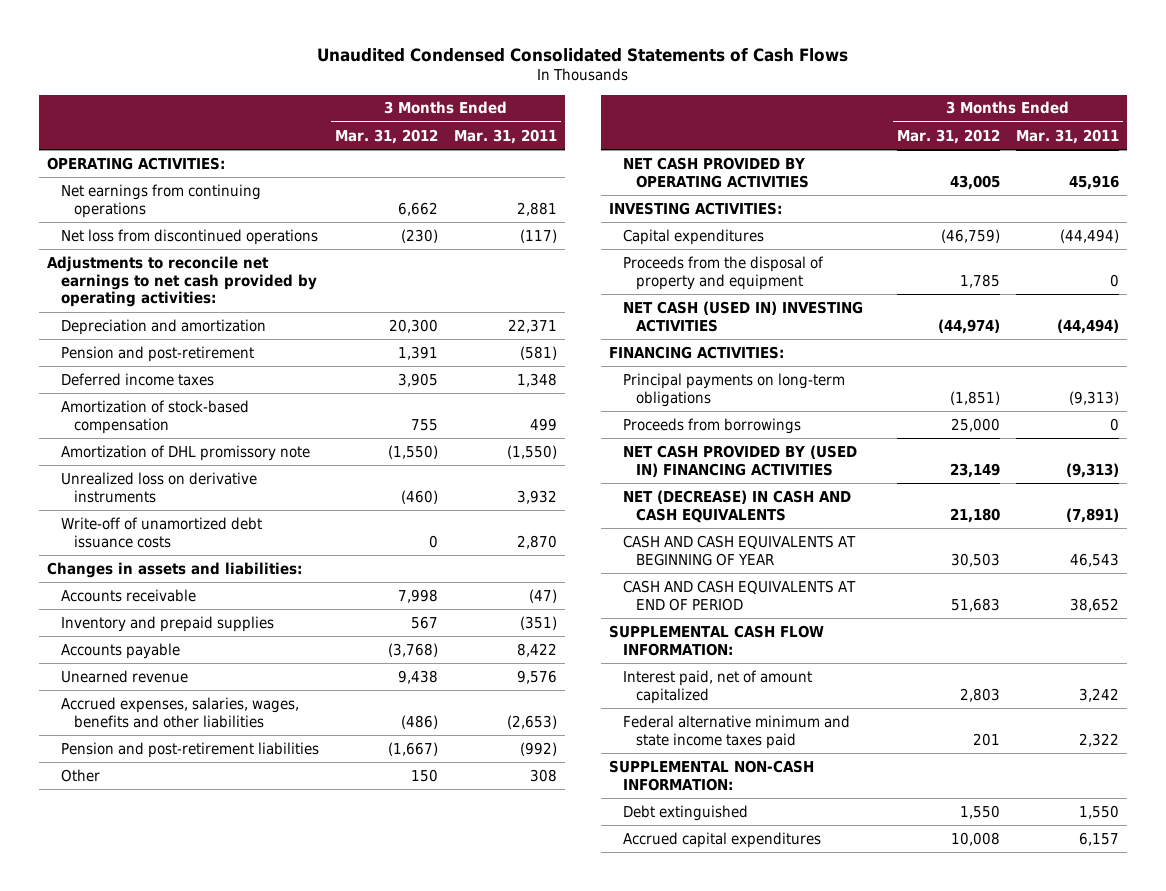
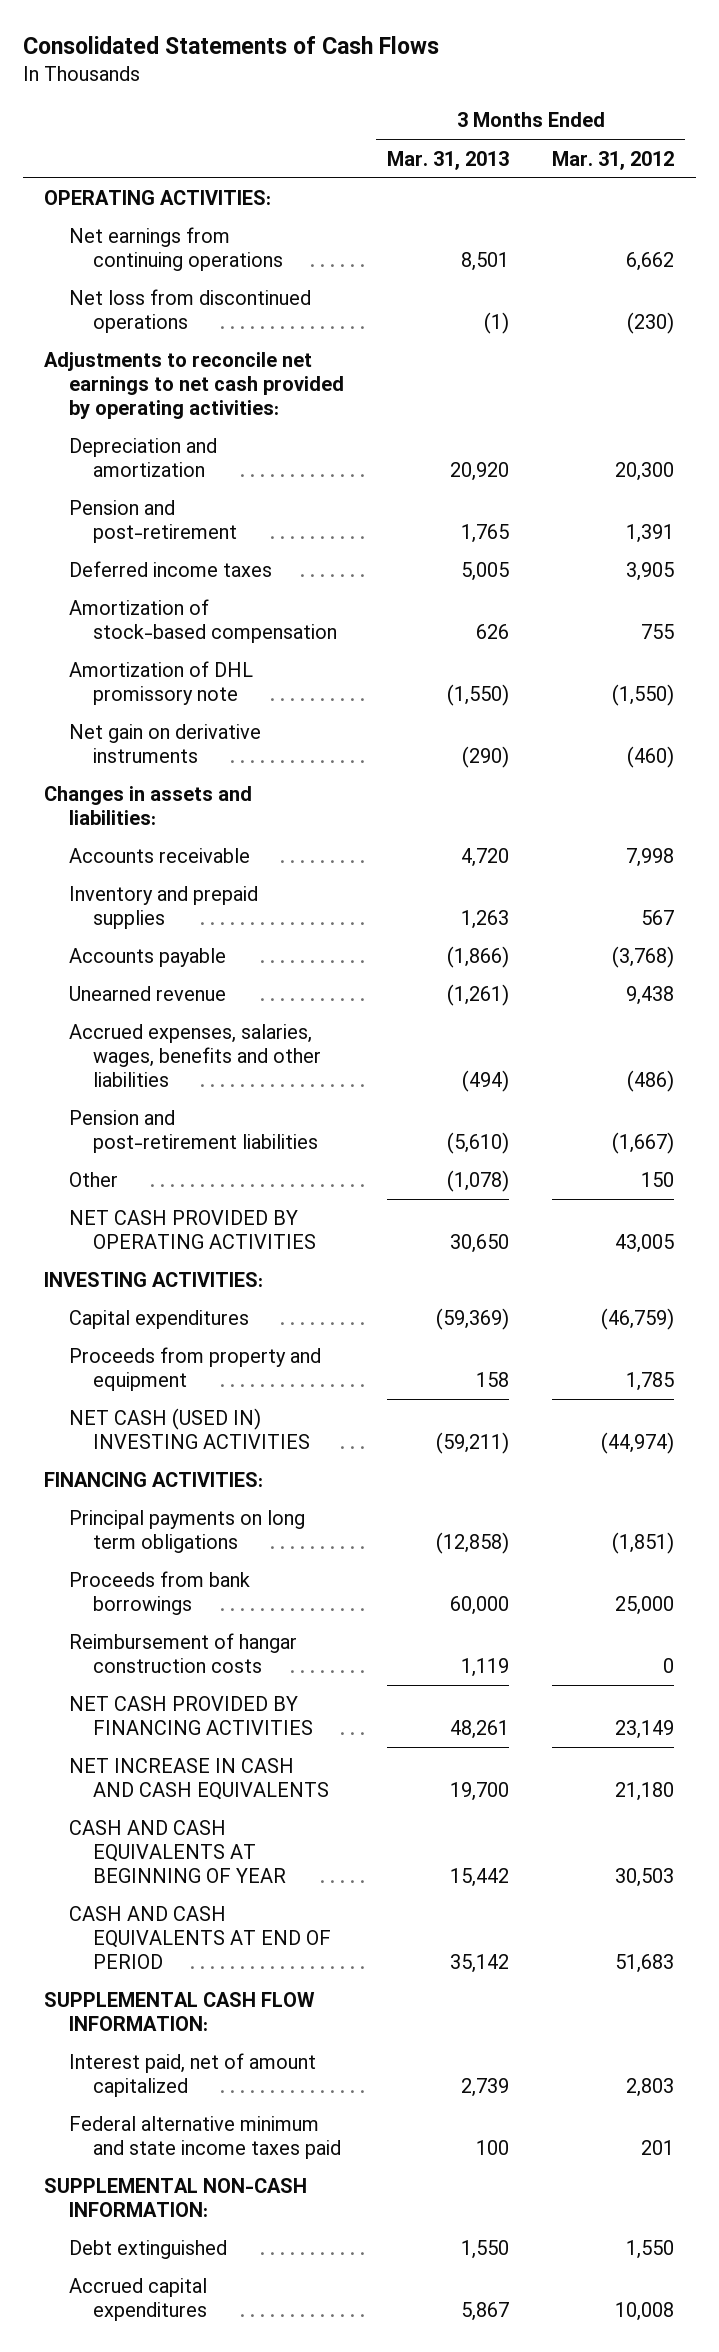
- Unaudited Condensed Consolidated Statements of Cash Flows
+ Consolidated Statements of Cash Flows
- | 3 Months Ended Mar. 31, 2012 | 3 Months Ended Mar. 31, 2011
+ | 3 Months Ended Mar. 31, 2013 | 3 Months Ended Mar. 31, 2012
- Unrealized loss on derivative instruments | (460) | 3,932
- Write-off of unamortized debt issuance costs | 0 | 2,870
+ Net gain on derivative instruments | (290) | (460)
- Proceeds from the disposal of property and equipment | 1,785 | 0
+ Proceeds from property and equipment | 158 | 1,785
- Principal payments on long-term obligations | (1,851) | (9,313)
- Proceeds from borrowings | 25,000 | 0
- NET CASH PROVIDED BY (USED IN) FINANCING ACTIVITIES | 23,149 | (9,313)
- NET (DECREASE) IN CASH AND CASH EQUIVALENTS | 21,180 | (7,891)
+ Principal payments on long term obligations | (12,858) | (1,851)
+ Proceeds from bank borrowings | 60,000 | 25,000
+ Reimbursement of hangar construction costs | 1,119 | 0
+ NET CASH PROVIDED BY FINANCING ACTIVITIES | 48,261 | 23,149
+ NET INCREASE IN CASH AND CASH EQUIVALENTS | 19,700 | 21,180

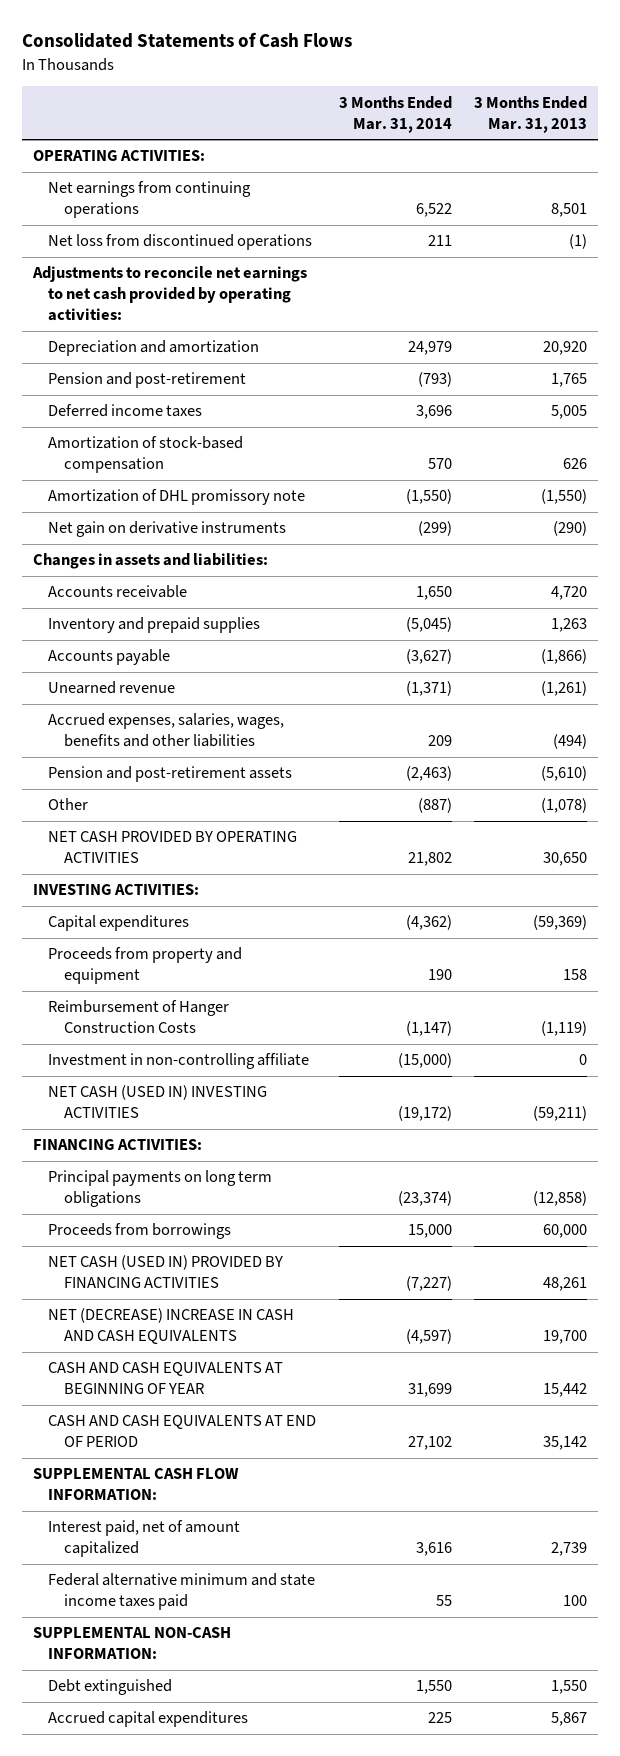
- | 3 Months Ended Mar. 31, 2013 | 3 Months Ended Mar. 31, 2012
+ | 3 Months Ended Mar. 31, 2014 | 3 Months Ended Mar. 31, 2013
- Pension and post-retirement liabilities | (5,610) | (1,667)
+ Pension and post-retirement assets | (2,463) | (5,610)
+ Reimbursement of Hanger Construction Costs | (1,147) | (1,119)
+ Investment in non-controlling affiliate | (15,000) | 0
- Proceeds from bank borrowings | 60,000 | 25,000
- Reimbursement of hangar construction costs | 1,119 | 0
- NET CASH PROVIDED BY FINANCING ACTIVITIES | 48,261 | 23,149
- NET INCREASE IN CASH AND CASH EQUIVALENTS | 19,700 | 21,180
+ Proceeds from borrowings | 15,000 | 60,000
+ NET CASH (USED IN) PROVIDED BY FINANCING ACTIVITIES | (7,227) | 48,261
+ NET (DECREASE) INCREASE IN CASH AND CASH EQUIVALENTS | (4,597) | 19,700

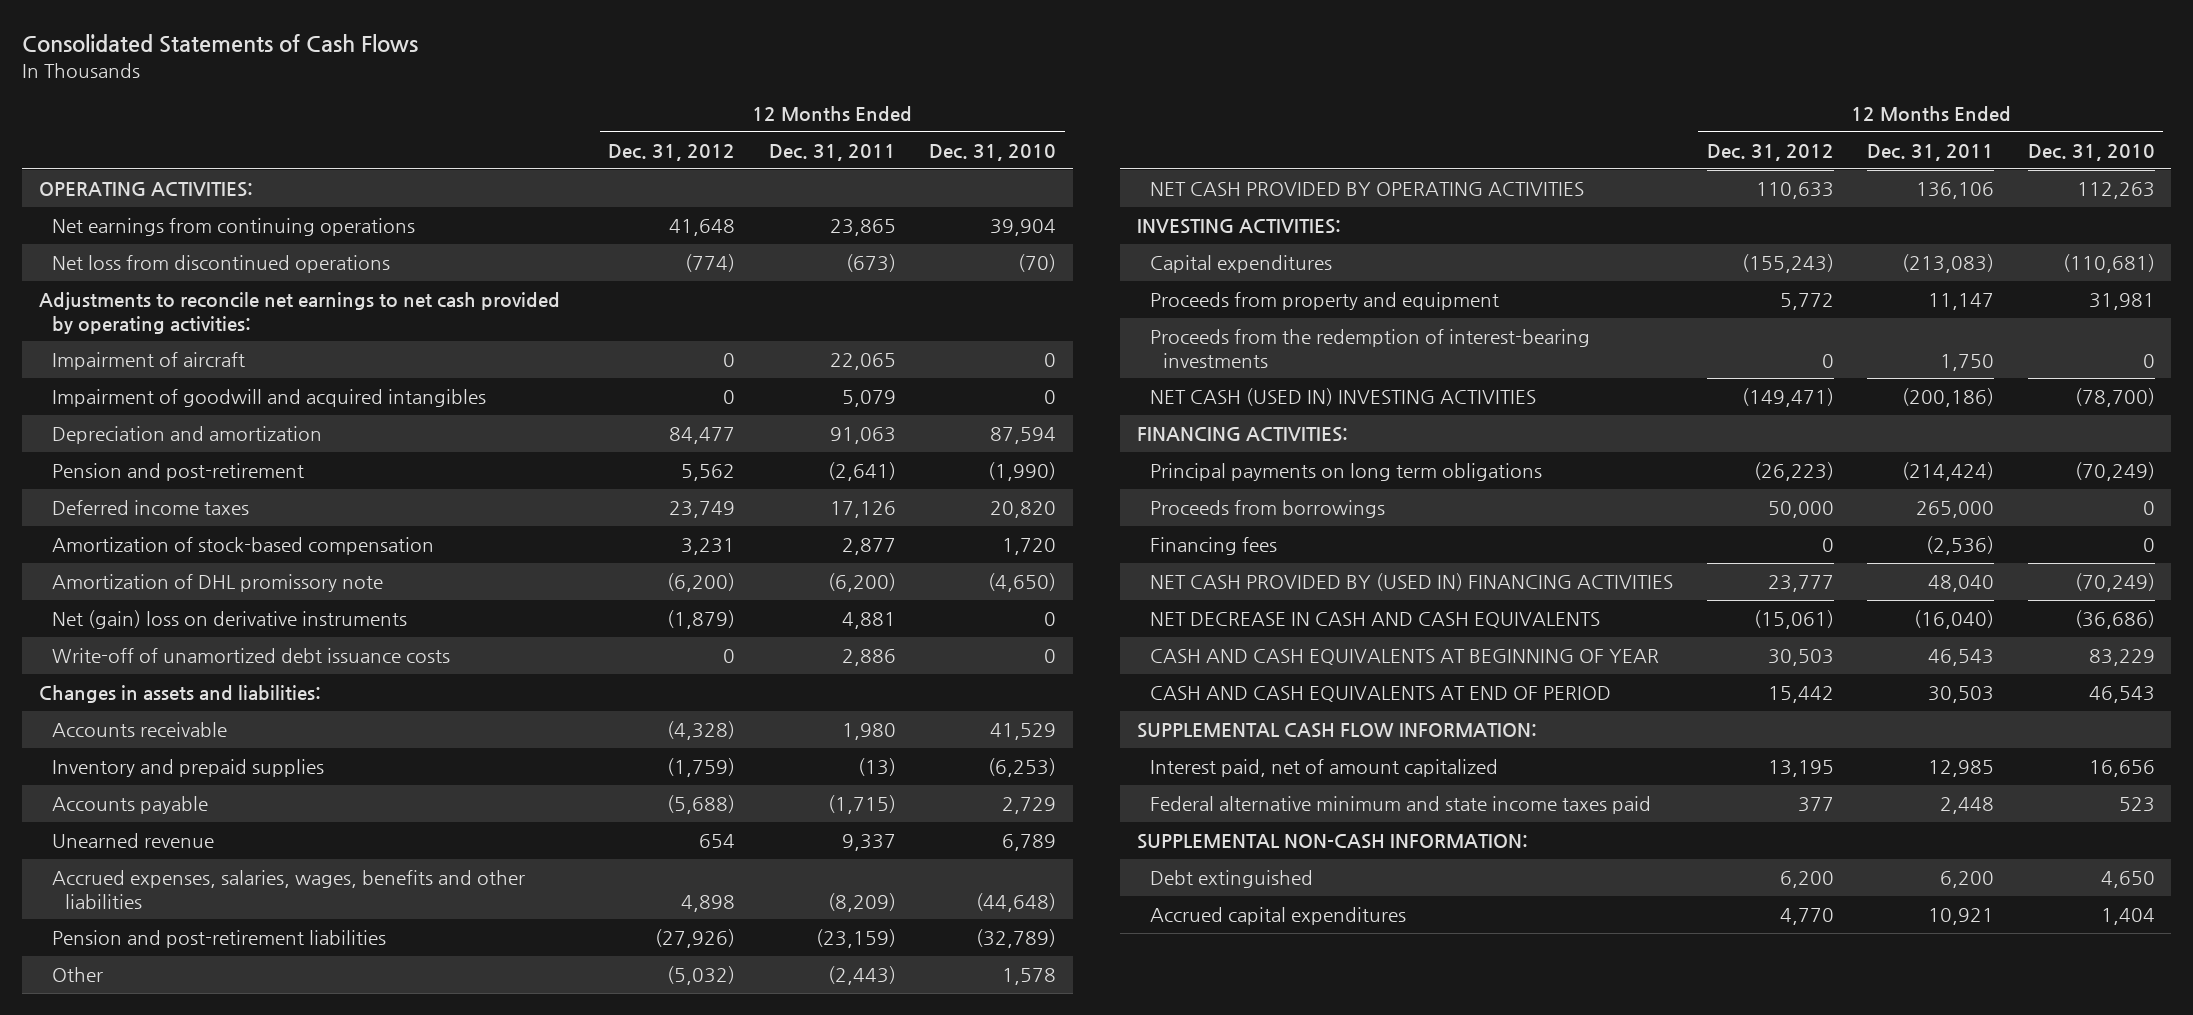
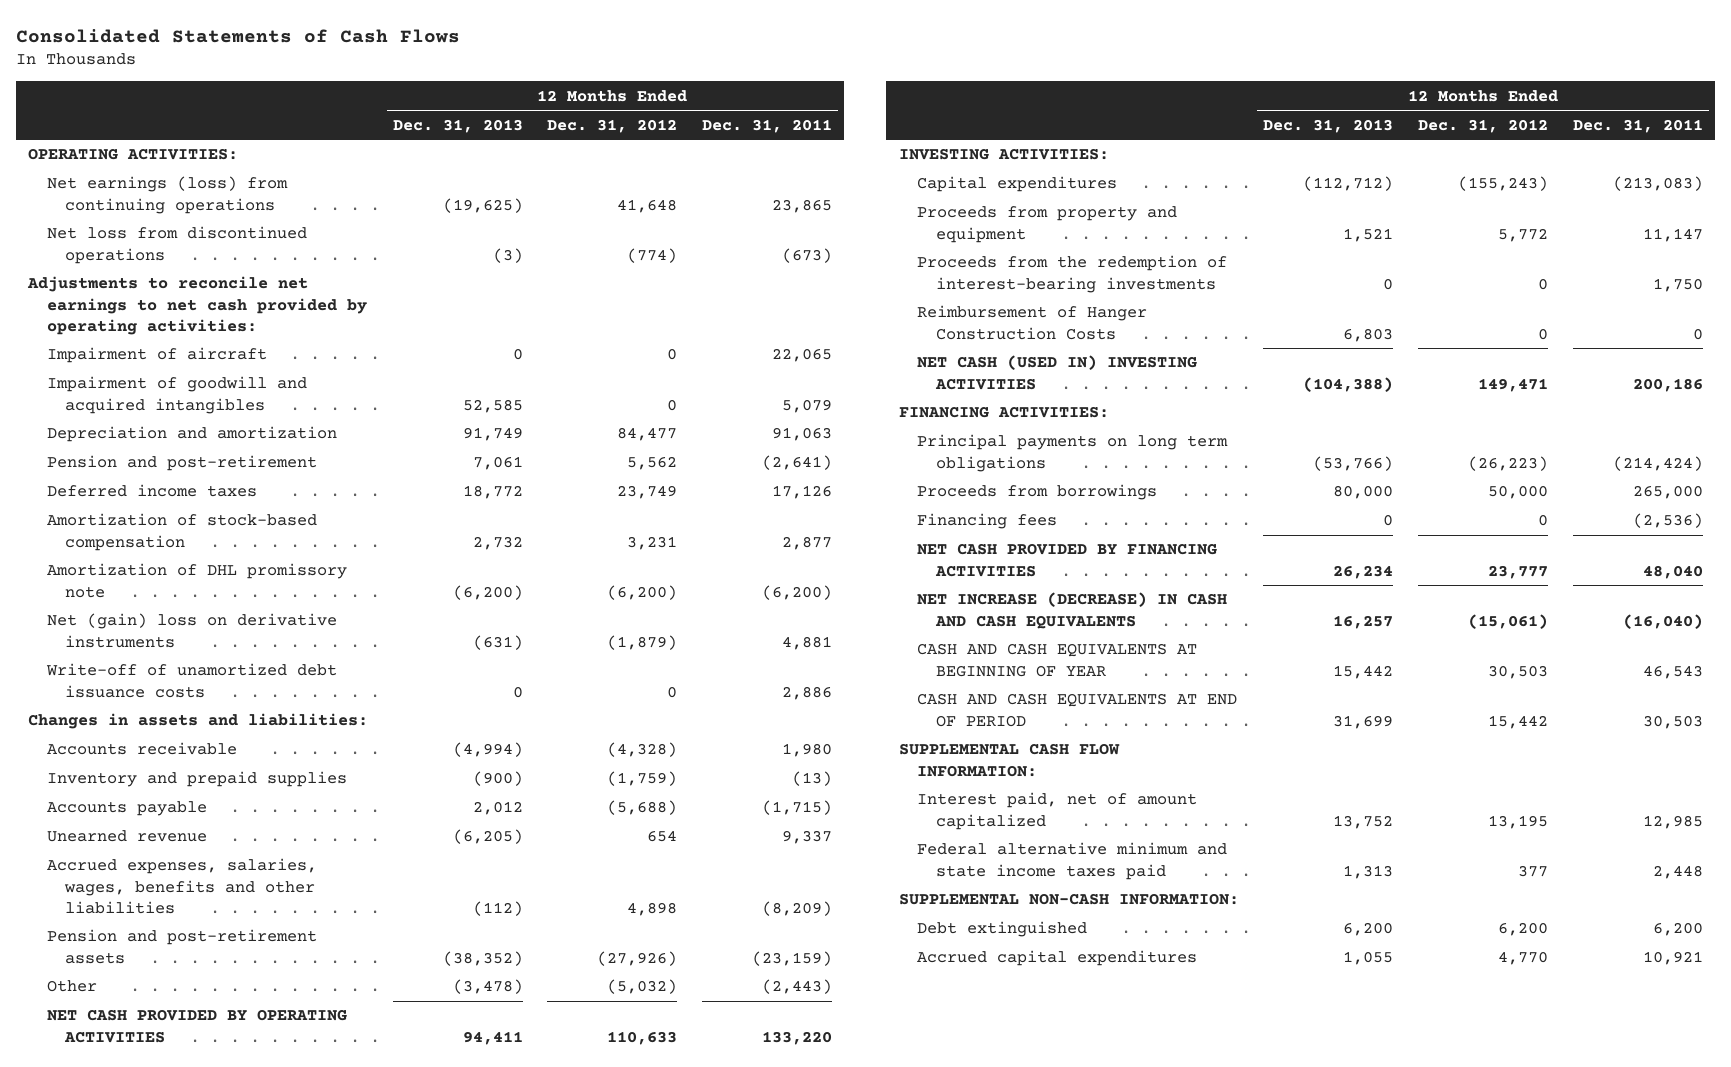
- | 12 Months Ended Dec. 31, 2012 | 12 Months Ended Dec. 31, 2011 | 12 Months Ended Dec. 31, 2010
+ | 12 Months Ended Dec. 31, 2013 | 12 Months Ended Dec. 31, 2012 | 12 Months Ended Dec. 31, 2011
- Net earnings from continuing operations | 41,648 | 23,865 | 39,904
+ Net earnings (loss) from continuing operations | (19,625) | 41,648 | 23,865
- Pension and post-retirement liabilities | (27,926) | (23,159) | (32,789)
+ Pension and post-retirement assets | (38,352) | (27,926) | (23,159)
- NET CASH PROVIDED BY OPERATING ACTIVITIES | 110,633 | 136,106 | 112,263
+ NET CASH PROVIDED BY OPERATING ACTIVITIES | 94,411 | 110,633 | 133,220
- NET CASH (USED IN) INVESTING ACTIVITIES | (149,471) | (200,186) | (78,700)
+ Reimbursement of Hanger Construction Costs | 6,803 | 0 | 0
+ NET CASH (USED IN) INVESTING ACTIVITIES | (104,388) | 149,471 | 200,186
- NET CASH PROVIDED BY (USED IN) FINANCING ACTIVITIES | 23,777 | 48,040 | (70,249)
- NET DECREASE IN CASH AND CASH EQUIVALENTS | (15,061) | (16,040) | (36,686)
+ NET CASH PROVIDED BY FINANCING ACTIVITIES | 26,234 | 23,777 | 48,040
+ NET INCREASE (DECREASE) IN CASH AND CASH EQUIVALENTS | 16,257 | (15,061) | (16,040)

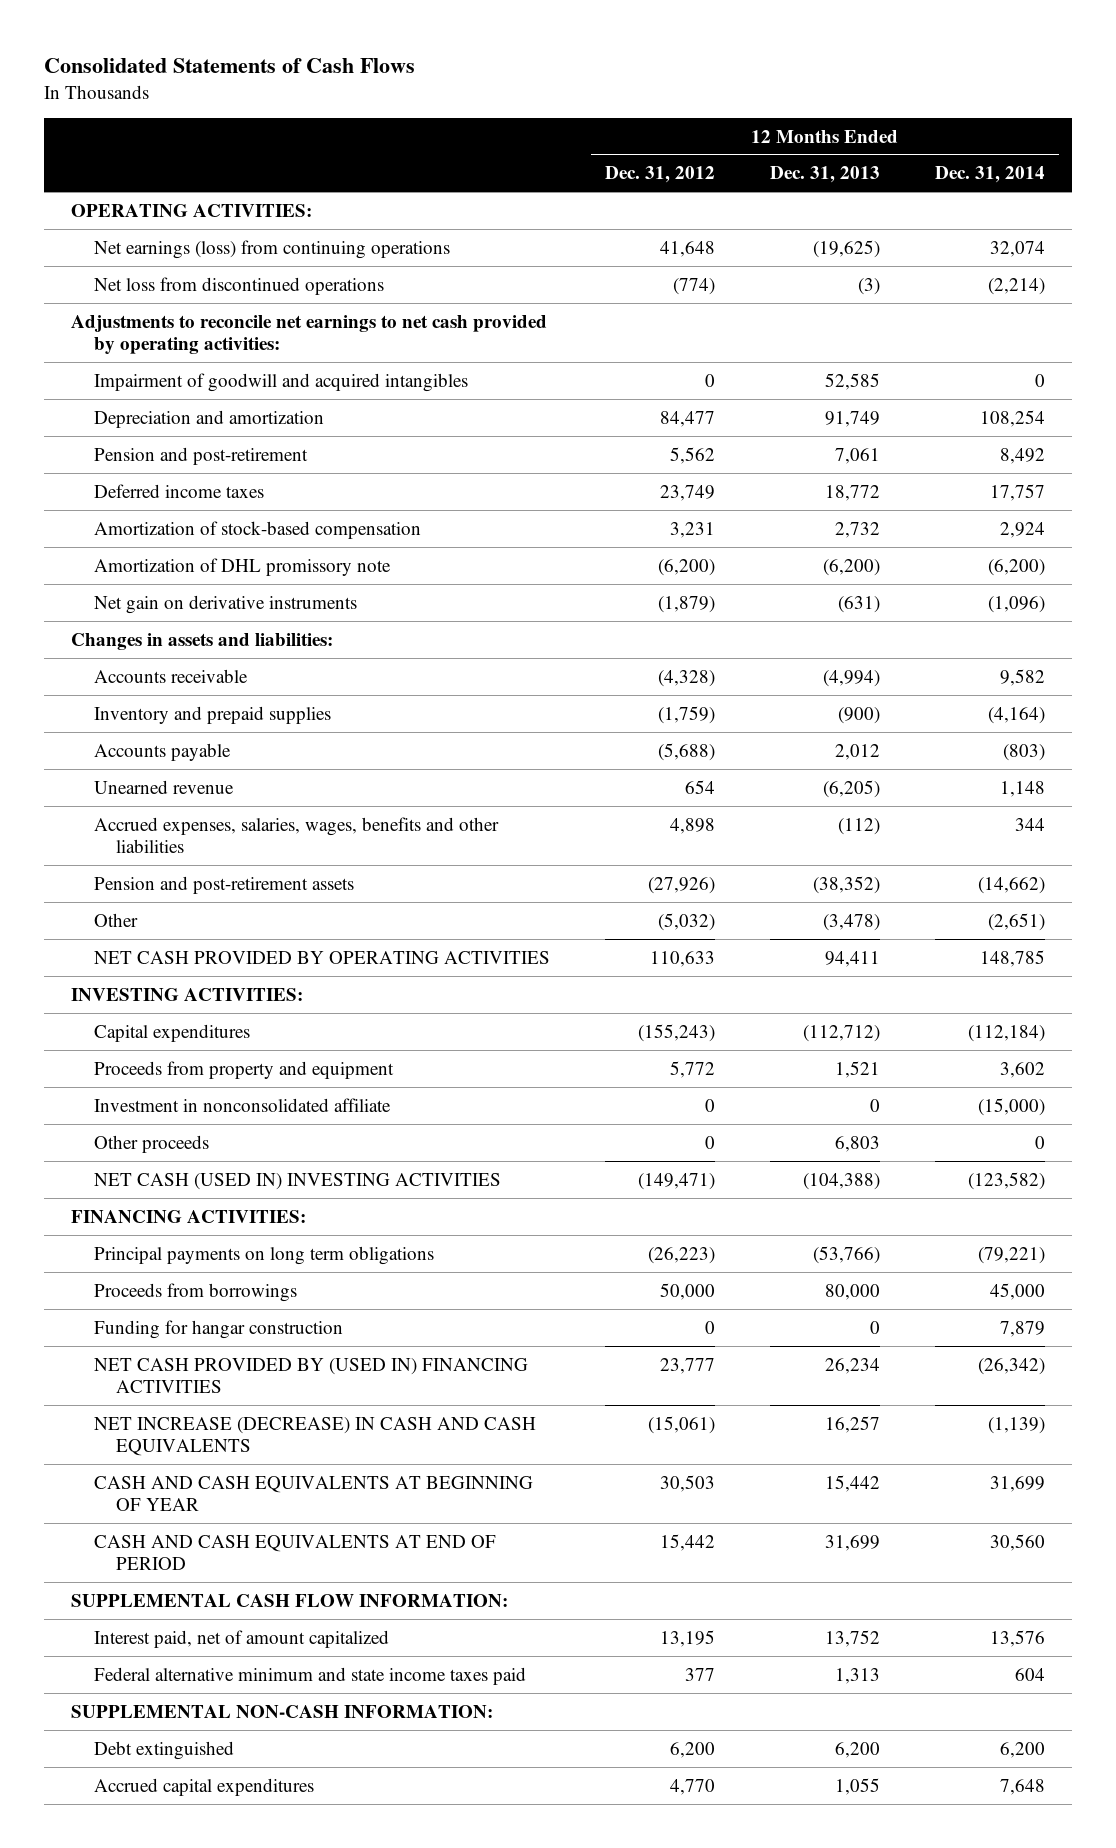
- | 12 Months Ended Dec. 31, 2013 | 12 Months Ended Dec. 31, 2012 | 12 Months Ended Dec. 31, 2011
+ | 12 Months Ended Dec. 31, 2012 | 12 Months Ended Dec. 31, 2013 | 12 Months Ended Dec. 31, 2014
- Impairment of aircraft | 0 | 0 | 22,065
- Net (gain) loss on derivative instruments | (631) | (1,879) | 4,881
- Write-off of unamortized debt issuance costs | 0 | 0 | 2,886
+ Net gain on derivative instruments | (1,879) | (631) | (1,096)
- Proceeds from the redemption of interest-bearing investments | 0 | 0 | 1,750
- Reimbursement of Hanger Construction Costs | 6,803 | 0 | 0
- NET CASH (USED IN) INVESTING ACTIVITIES | (104,388) | 149,471 | 200,186
+ Investment in nonconsolidated affiliate | 0 | 0 | (15,000)
+ Other proceeds | 0 | 6,803 | 0
+ NET CASH (USED IN) INVESTING ACTIVITIES | (149,471) | (104,388) | (123,582)
- Financing fees | 0 | 0 | (2,536)
- NET CASH PROVIDED BY FINANCING ACTIVITIES | 26,234 | 23,777 | 48,040
+ Funding for hangar construction | 0 | 0 | 7,879
+ NET CASH PROVIDED BY (USED IN) FINANCING ACTIVITIES | 23,777 | 26,234 | (26,342)

